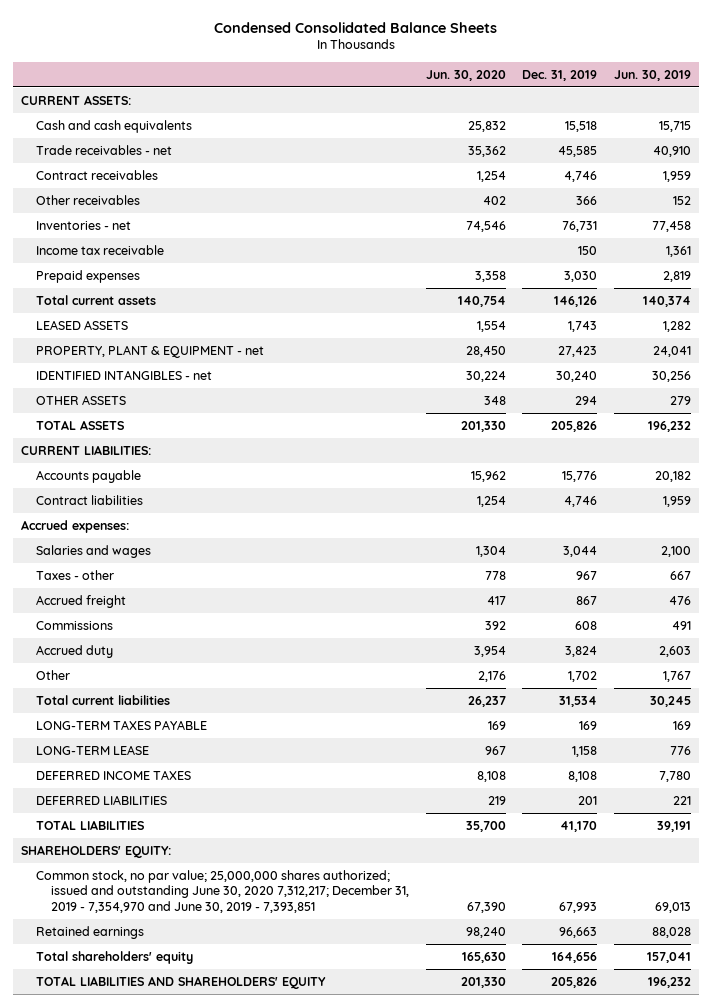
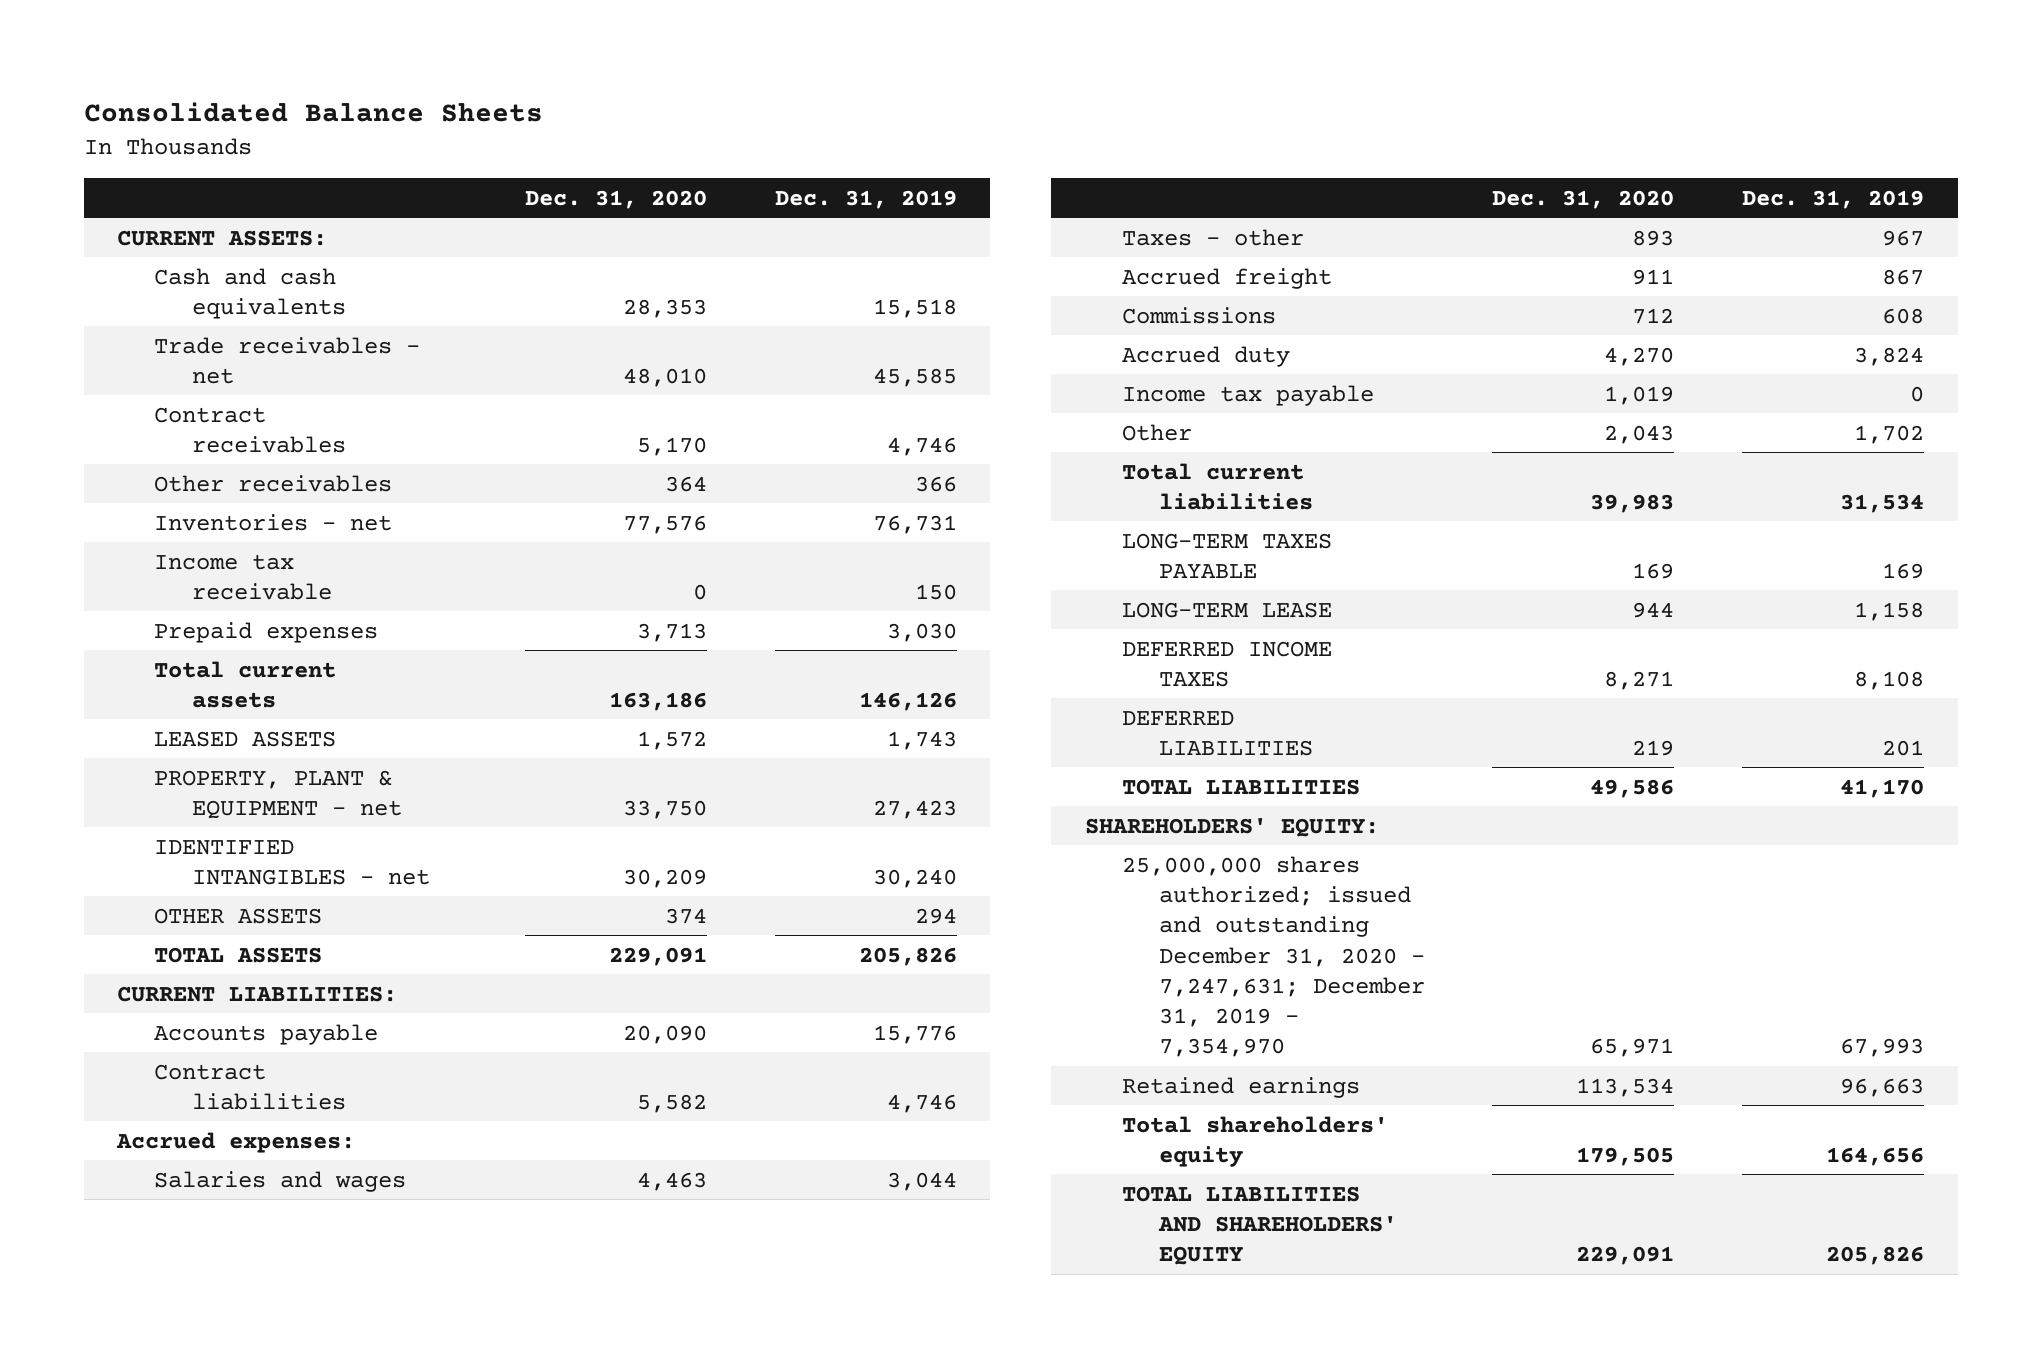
- Condensed Consolidated Balance Sheets
+ Consolidated Balance Sheets
- | Jun. 30, 2020 | Dec. 31, 2019 | Jun. 30, 2019
+ | Dec. 31, 2020 | Dec. 31, 2019
+ Income tax payable | 1,019 | 0
- Common stock, no par value; 25,000,000 shares authorized; issued and outstanding June 30, 2020 7,312,217; December 31, 2019 - 7,354,970 and June 30, 2019 - 7,393,851 | 67,390 | 67,993 | 69,013
+ 25,000,000 shares authorized; issued and outstanding December 31, 2020 - 7,247,631; December 31, 2019 - 7,354,970 | 65,971 | 67,993

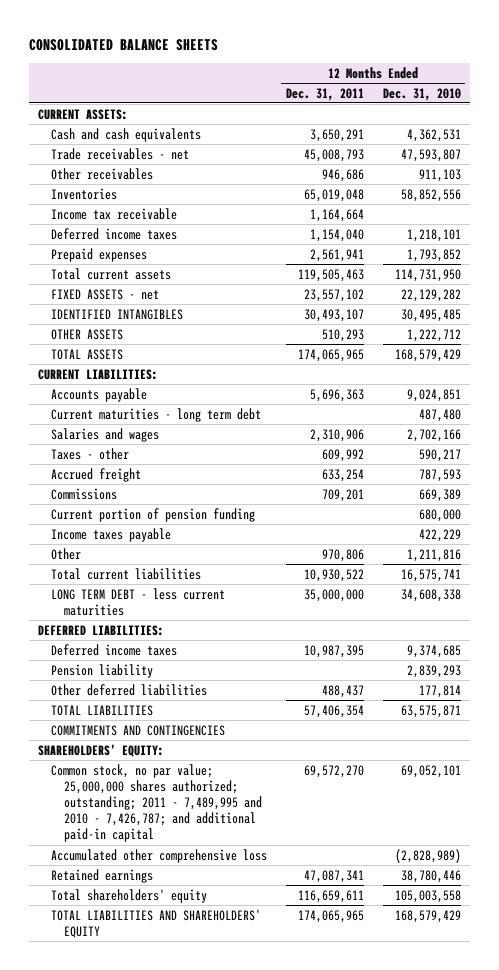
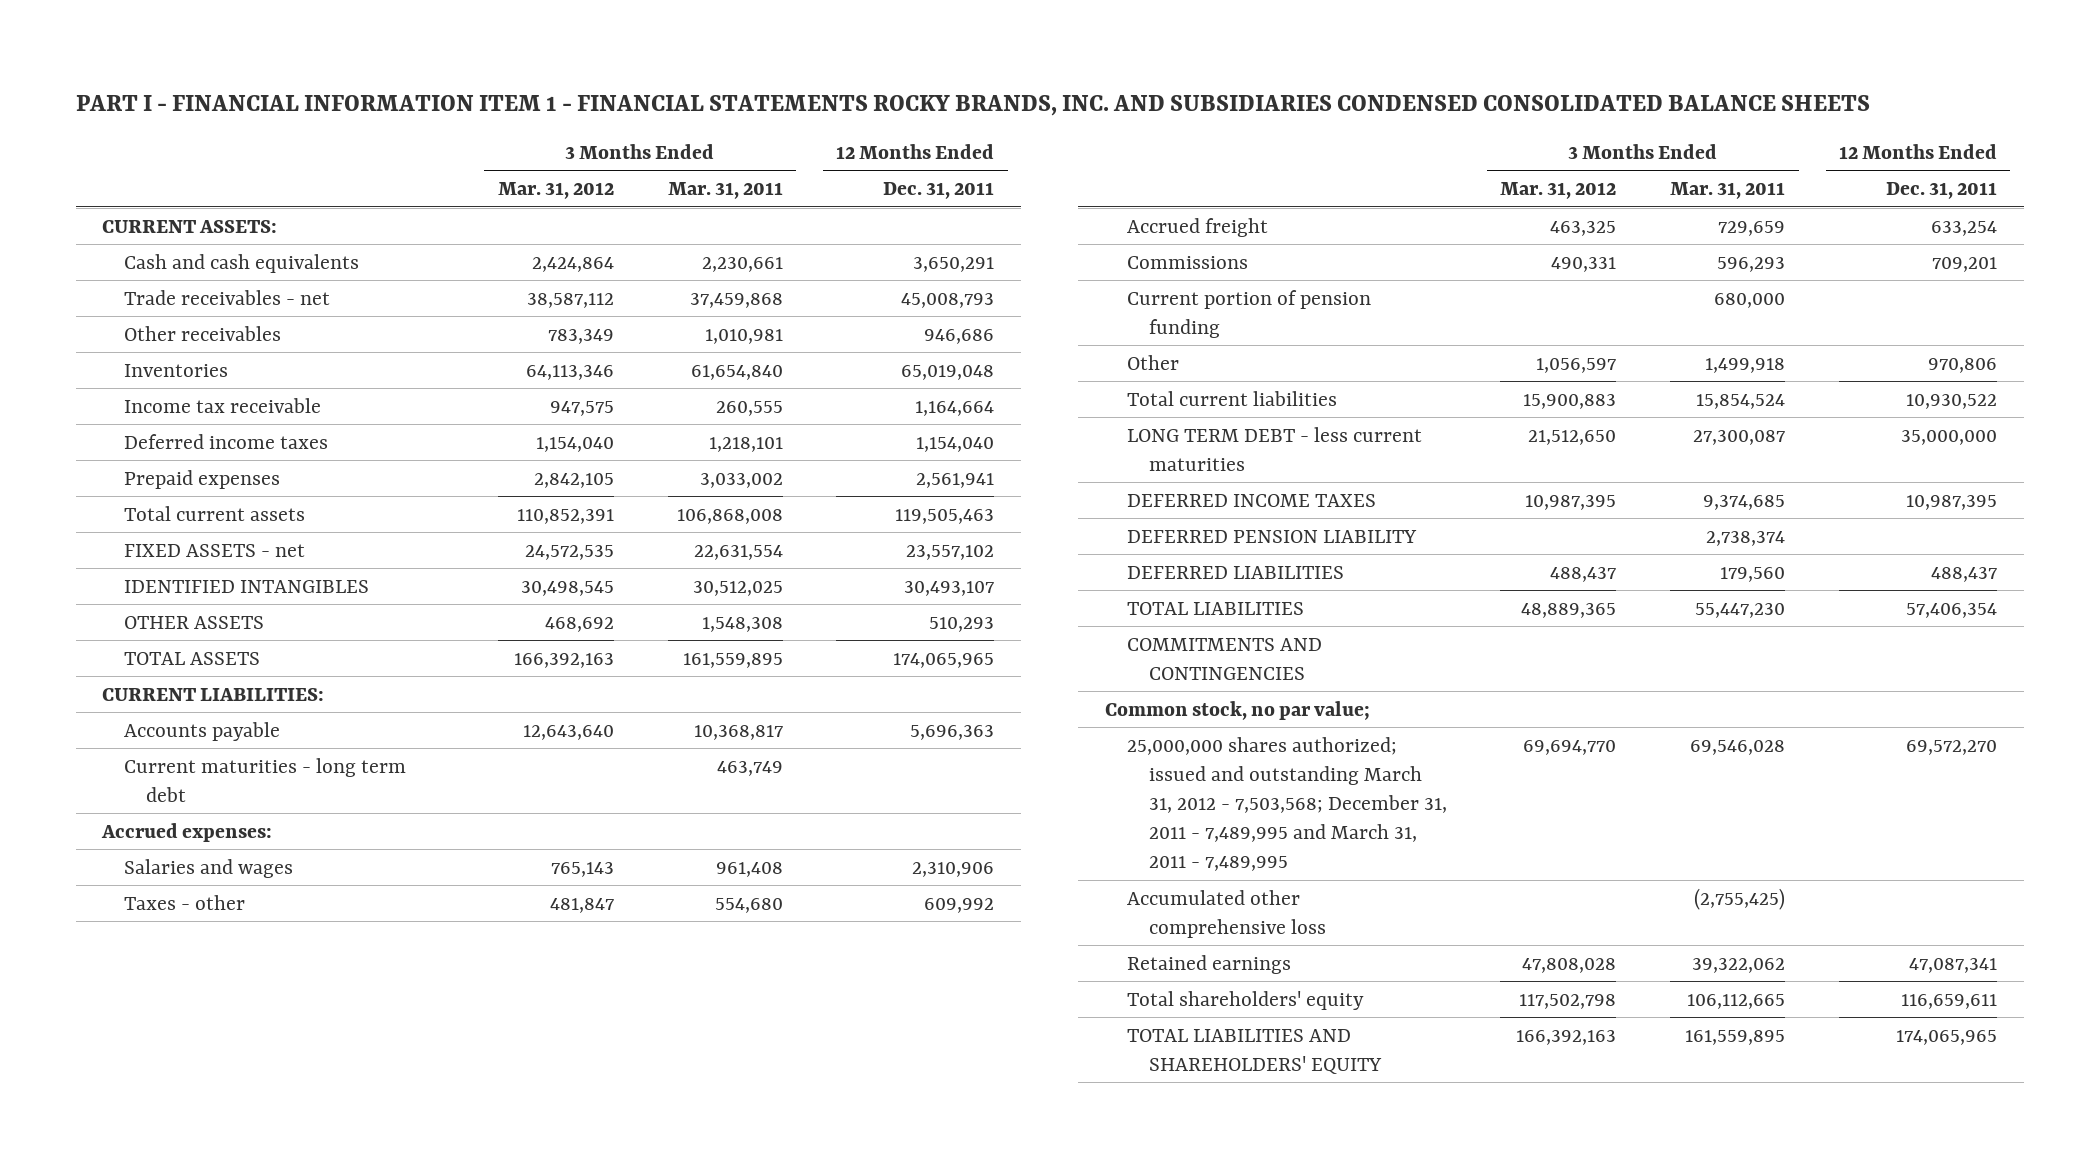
- CONSOLIDATED BALANCE SHEETS
+ PART I - FINANCIAL INFORMATION ITEM 1 - FINANCIAL STATEMENTS ROCKY BRANDS, INC. AND SUBSIDIARIES CONDENSED CONSOLIDATED BALANCE SHEETS
- | 12 Months Ended Dec. 31, 2011 | 12 Months Ended Dec. 31, 2010
+ | 3 Months Ended Mar. 31, 2012 | 3 Months Ended Mar. 31, 2011 | 12 Months Ended Dec. 31, 2011
+ Accrued expenses:
- Income taxes payable | | 422,229
- DEFERRED LIABILITIES:
- Deferred income taxes | 10,987,395 | 9,374,685
- Pension liability | | 2,839,293
- Other deferred liabilities | 488,437 | 177,814
+ DEFERRED INCOME TAXES | 10,987,395 | 9,374,685 | 10,987,395
+ DEFERRED PENSION LIABILITY | | 2,738,374 |
+ DEFERRED LIABILITIES | 488,437 | 179,560 | 488,437
- SHAREHOLDERS' EQUITY:
- Common stock, no par value; 25,000,000 shares authorized; outstanding; 2011 - 7,489,995 and 2010 - 7,426,787; and additional paid-in capital | 69,572,270 | 69,052,101
+ Common stock, no par value;
+ 25,000,000 shares authorized; issued and outstanding March 31, 2012 - 7,503,568; December 31, 2011 - 7,489,995 and March 31, 2011 - 7,489,995 | 69,694,770 | 69,546,028 | 69,572,270

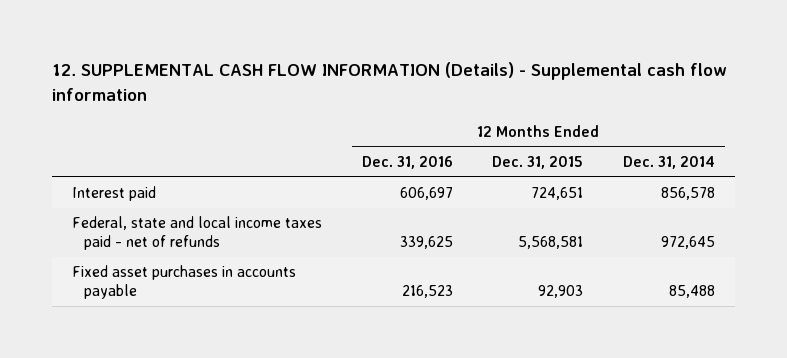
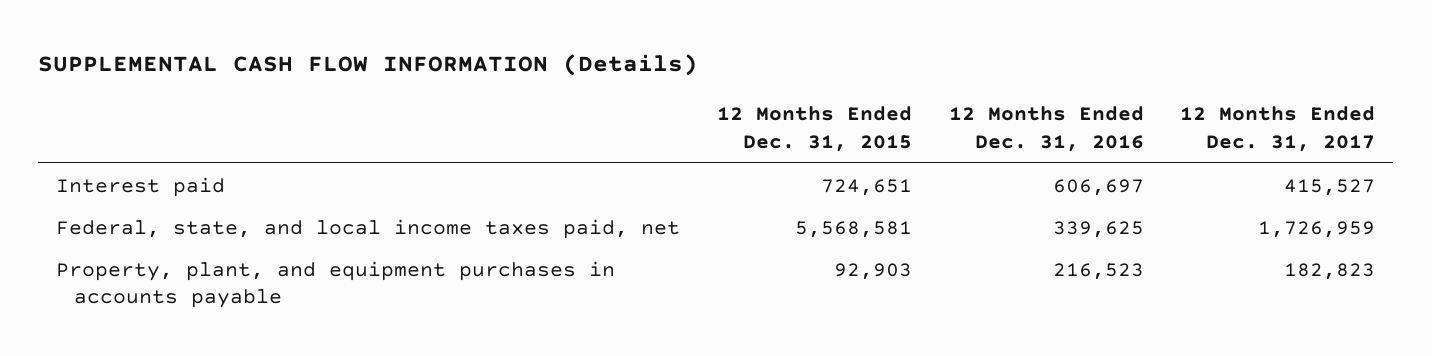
- 12. SUPPLEMENTAL CASH FLOW INFORMATION (Details) - Supplemental cash flow information
+ SUPPLEMENTAL CASH FLOW INFORMATION (Details)
- | 12 Months Ended Dec. 31, 2016 | 12 Months Ended Dec. 31, 2015 | 12 Months Ended Dec. 31, 2014
+ | 12 Months Ended Dec. 31, 2015 | 12 Months Ended Dec. 31, 2016 | 12 Months Ended Dec. 31, 2017
- Federal, state and local income taxes paid - net of refunds | 339,625 | 5,568,581 | 972,645
- Fixed asset purchases in accounts payable | 216,523 | 92,903 | 85,488
+ Federal, state, and local income taxes paid, net | 5,568,581 | 339,625 | 1,726,959
+ Property, plant, and equipment purchases in accounts payable | 92,903 | 216,523 | 182,823

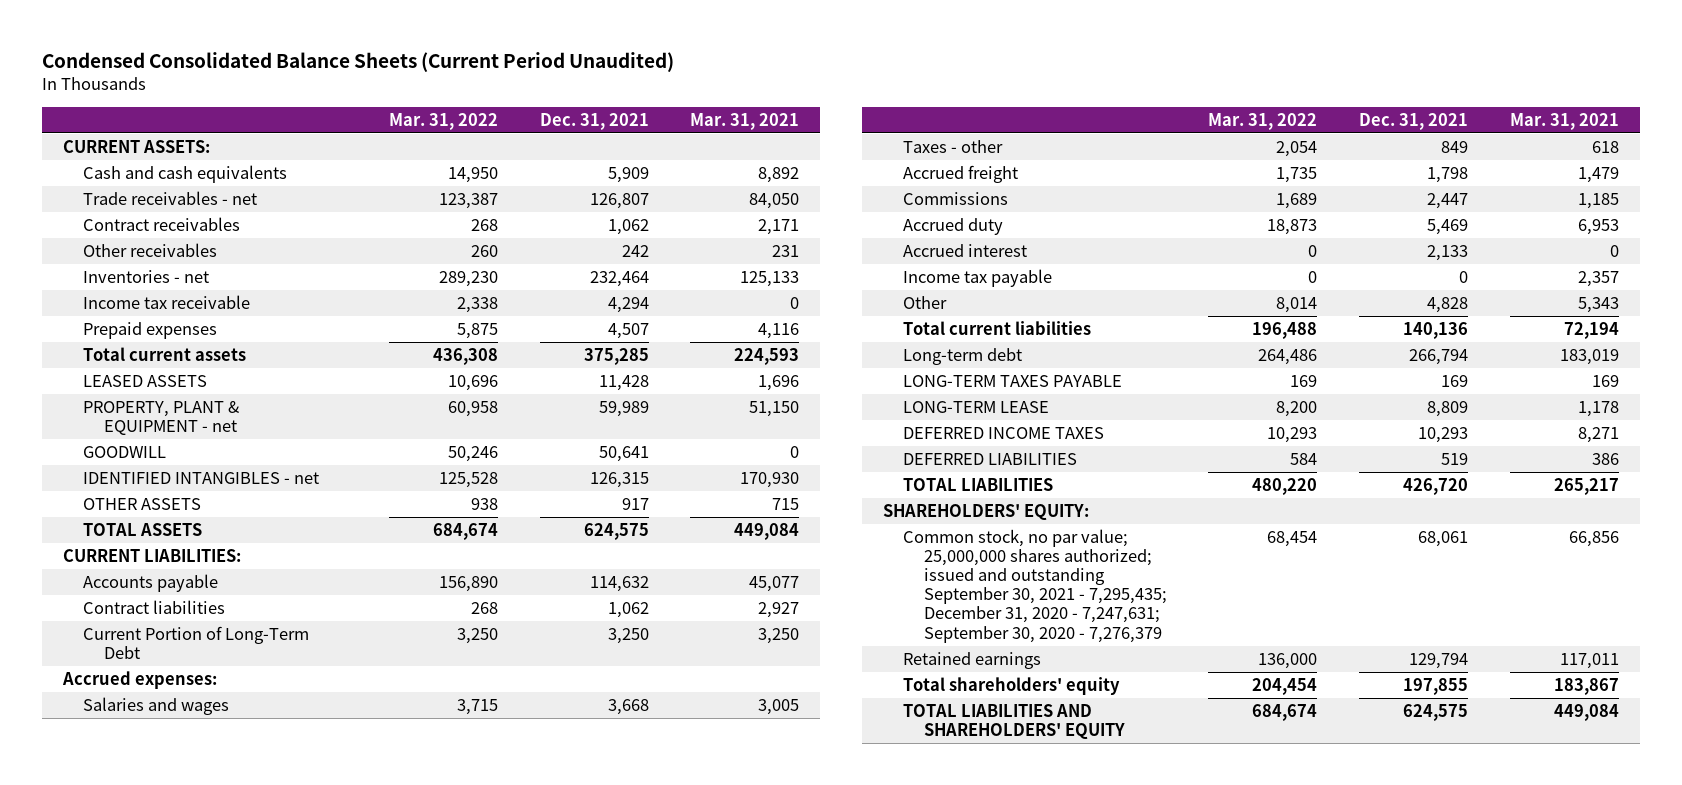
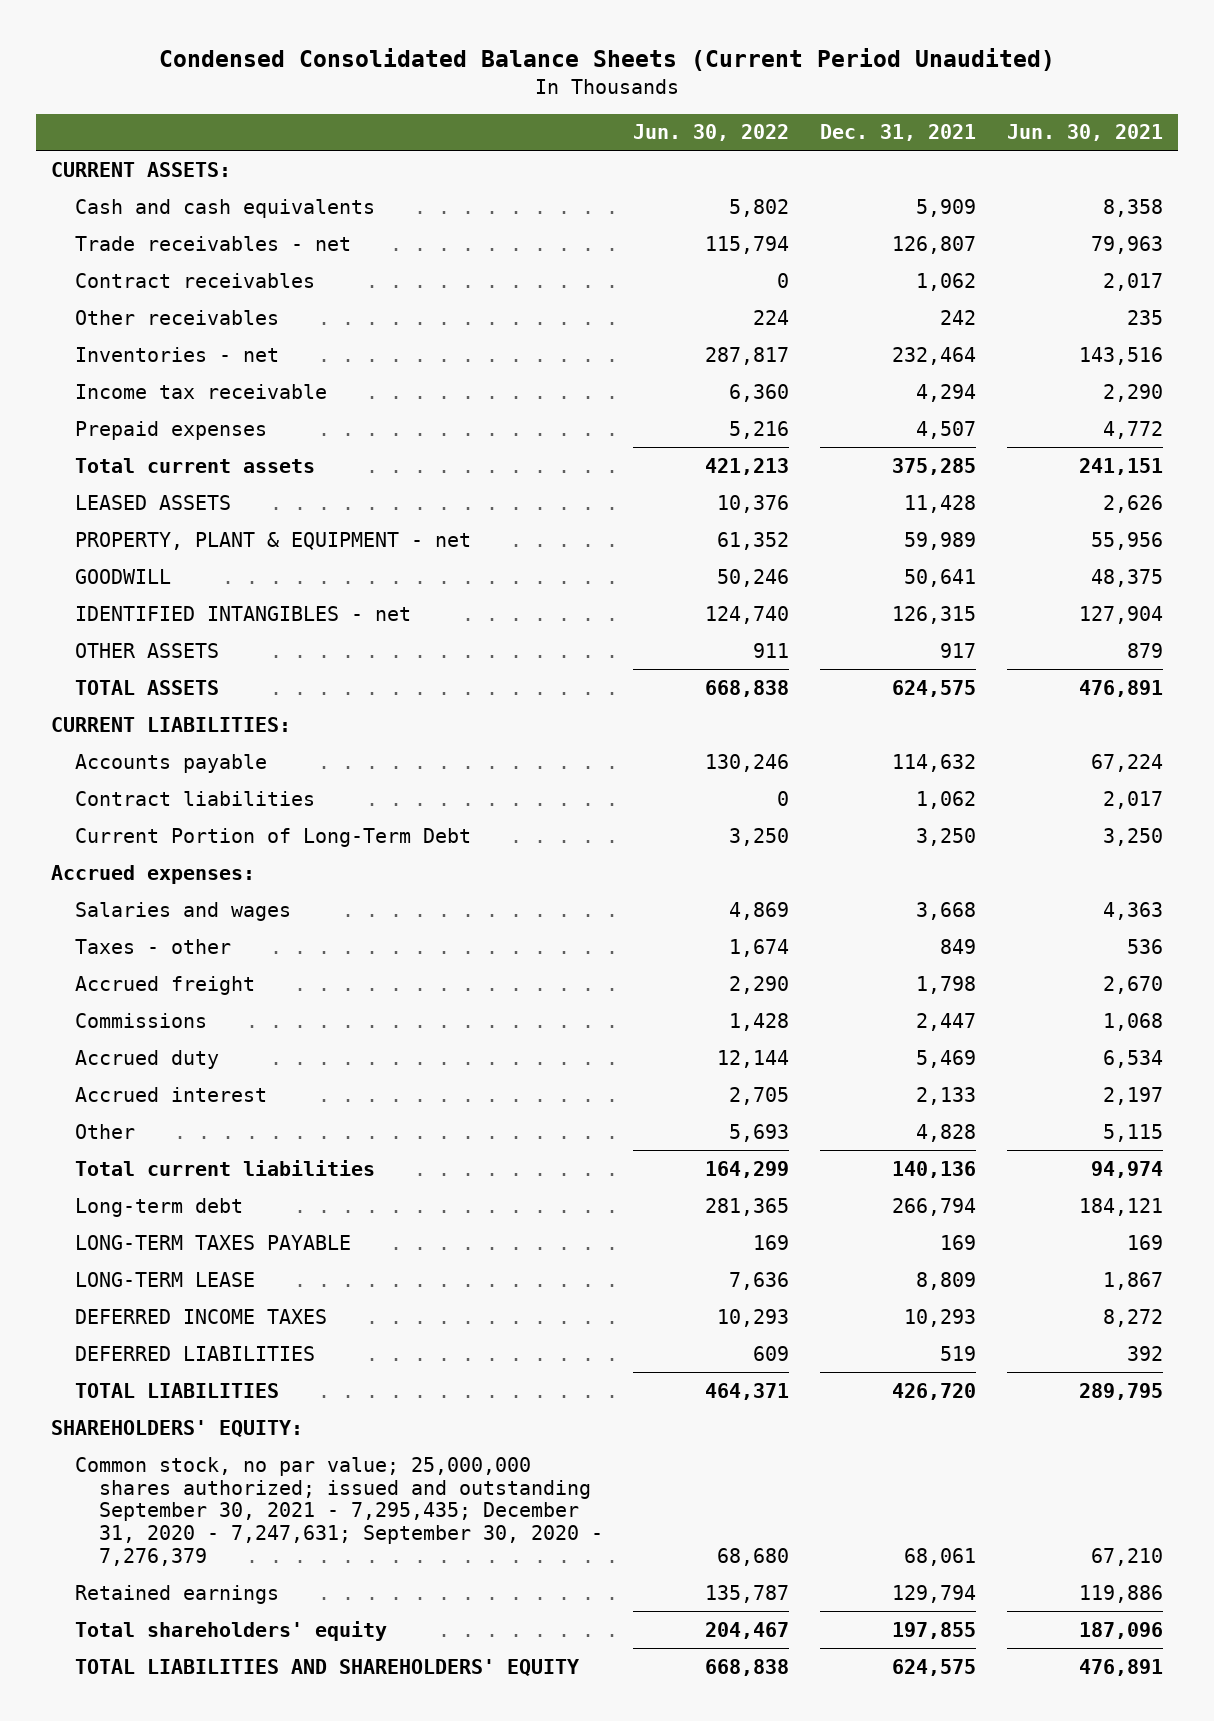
- | Mar. 31, 2022 | Dec. 31, 2021 | Mar. 31, 2021
+ | Jun. 30, 2022 | Dec. 31, 2021 | Jun. 30, 2021
- Income tax payable | 0 | 0 | 2,357

